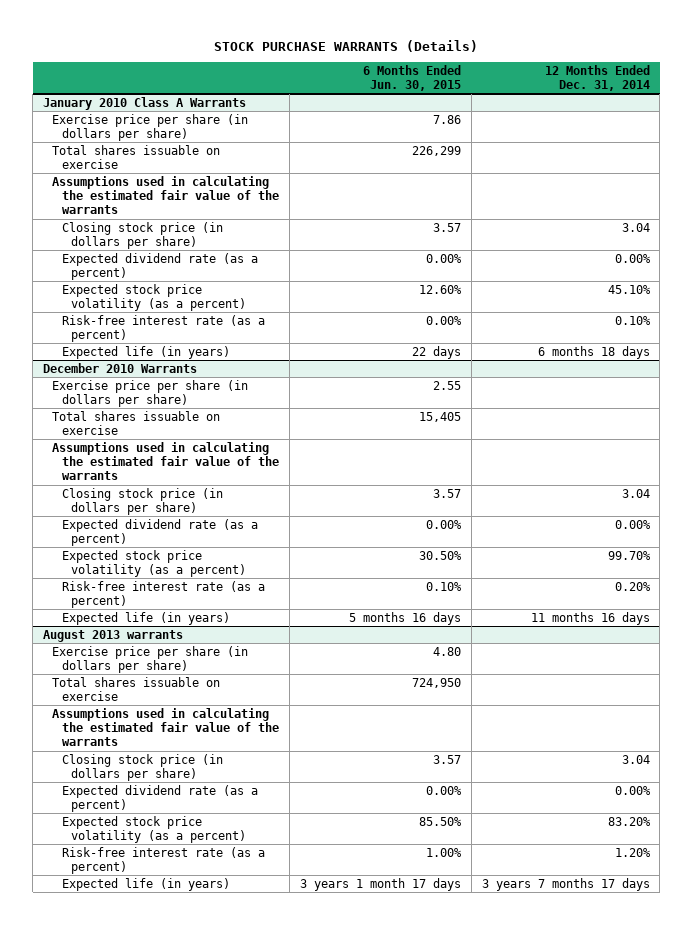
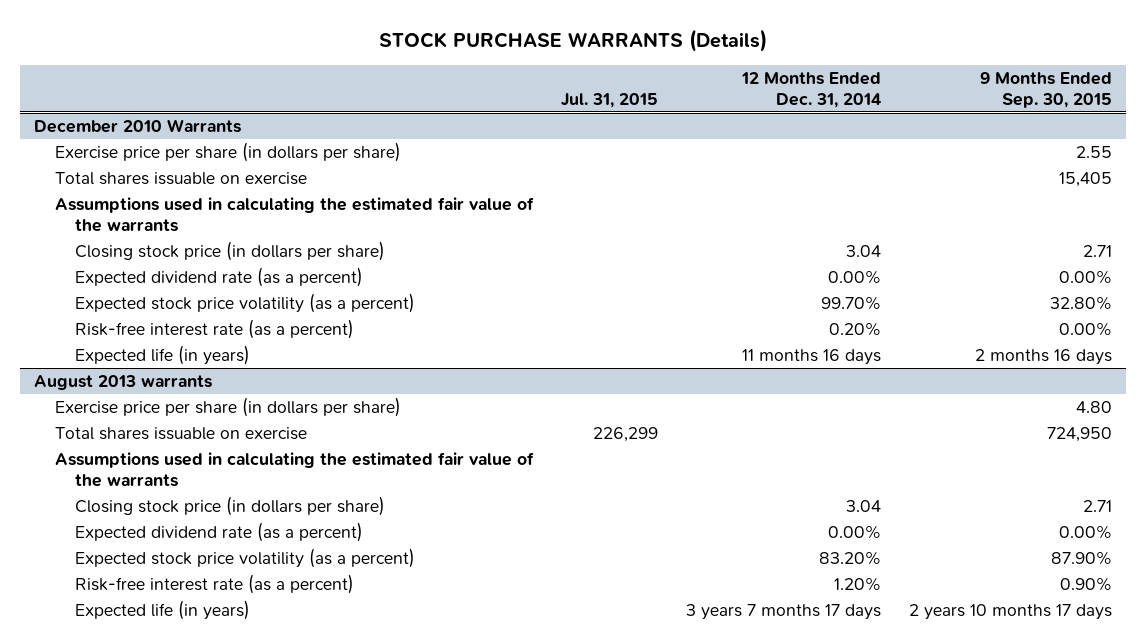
- | 6 Months Ended Jun. 30, 2015 | 12 Months Ended Dec. 31, 2014
+ | Jul. 31, 2015 | 12 Months Ended Dec. 31, 2014 | 9 Months Ended Sep. 30, 2015
- January 2010 Class A Warrants
- Exercise price per share (in dollars per share) | 7.86 |
- Total shares issuable on exercise | 226,299 |
- Assumptions used in calculating the estimated fair value of the warrants
- Closing stock price (in dollars per share) | 3.57 | 3.04
- Expected dividend rate (as a percent) | 0.00% | 0.00%
- Expected stock price volatility (as a percent) | 12.60% | 45.10%
- Risk-free interest rate (as a percent) | 0.00% | 0.10%
- Expected life (in years) | 22 days | 6 months 18 days

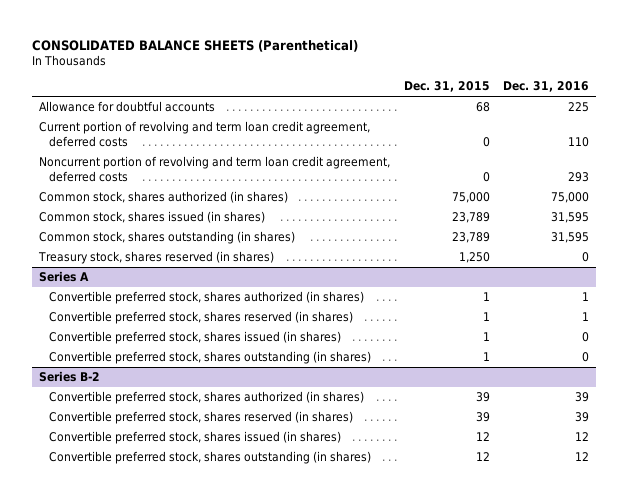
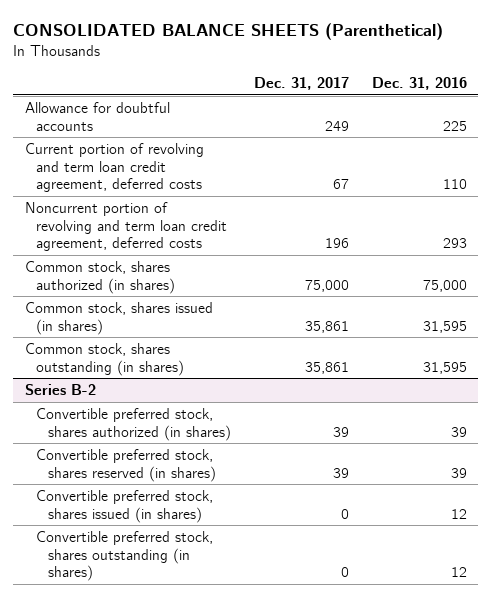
- | Dec. 31, 2015 | Dec. 31, 2016
+ | Dec. 31, 2017 | Dec. 31, 2016
- Treasury stock, shares reserved (in shares) | 1,250 | 0
- Series A
- Convertible preferred stock, shares authorized (in shares) | 1 | 1
- Convertible preferred stock, shares reserved (in shares) | 1 | 1
- Convertible preferred stock, shares issued (in shares) | 1 | 0
- Convertible preferred stock, shares outstanding (in shares) | 1 | 0

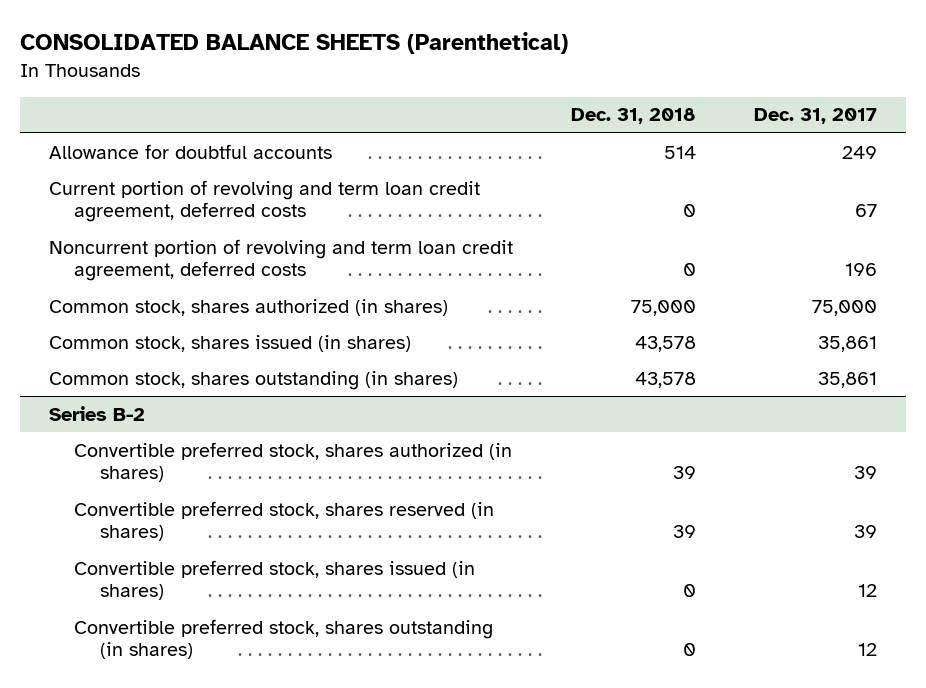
- | Dec. 31, 2017 | Dec. 31, 2016
+ | Dec. 31, 2018 | Dec. 31, 2017
@ Series B-2
- Convertible preferred stock, shares issued (in shares) | 0 | 12
- Convertible preferred stock, shares outstanding (in shares) | 0 | 12
+ Convertible preferred stock, shares issued (in shares) | 0 | 12
+ Convertible preferred stock, shares outstanding (in shares) | 0 | 12

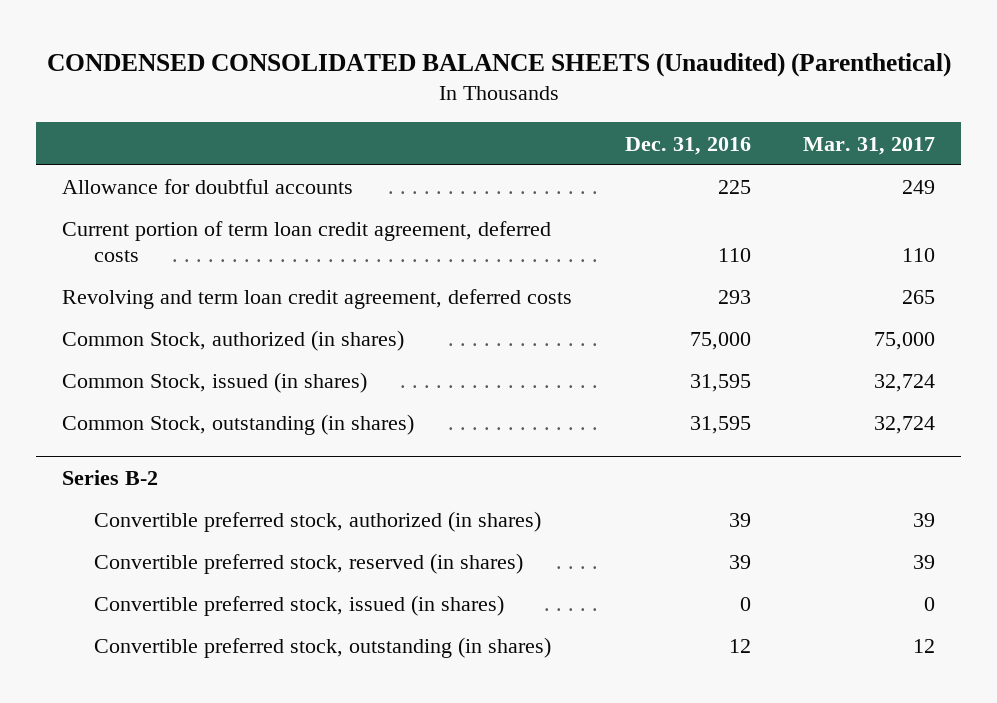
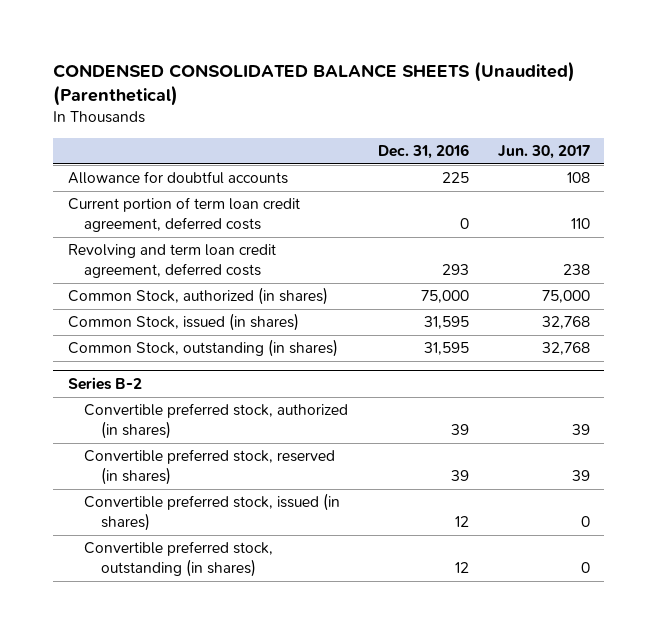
- | Dec. 31, 2016 | Mar. 31, 2017
+ | Dec. 31, 2016 | Jun. 30, 2017
- Current portion of term loan credit agreement, deferred costs | 110 | 110
+ Current portion of term loan credit agreement, deferred costs | 0 | 110
@ Series B-2
- Convertible preferred stock, issued (in shares) | 0 | 0
+ Convertible preferred stock, issued (in shares) | 12 | 0

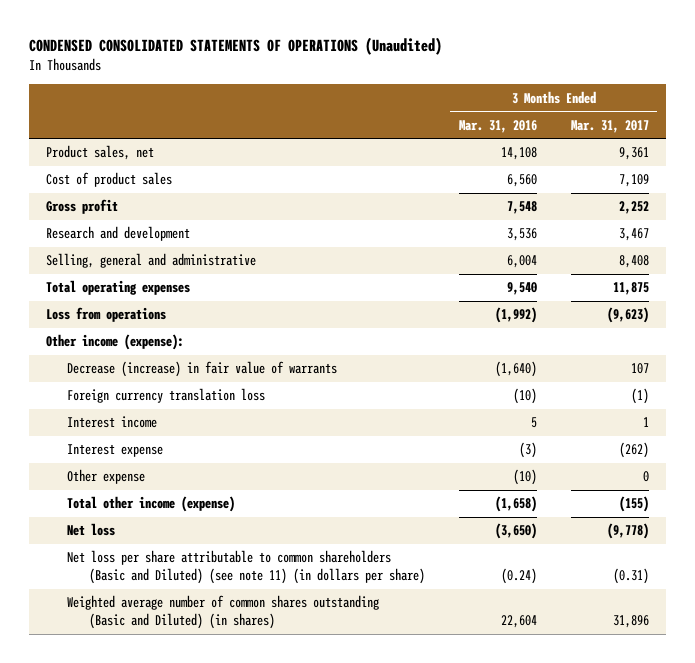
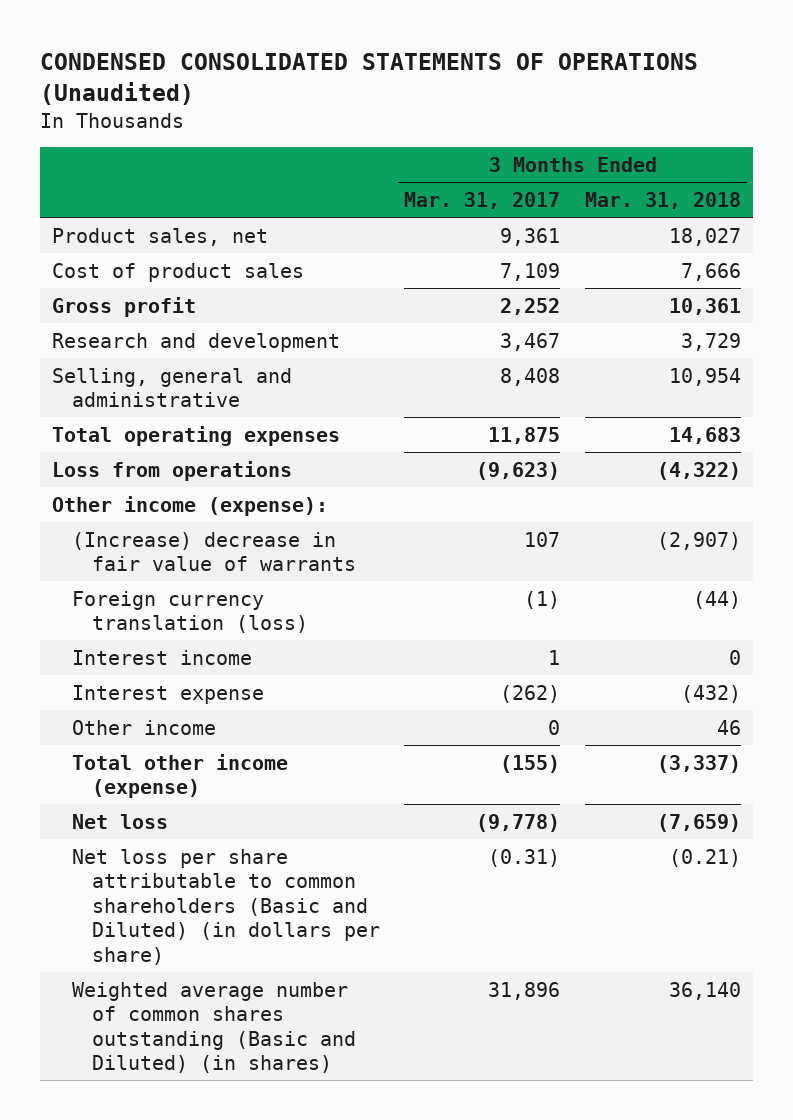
- | 3 Months Ended Mar. 31, 2016 | 3 Months Ended Mar. 31, 2017
+ | 3 Months Ended Mar. 31, 2017 | 3 Months Ended Mar. 31, 2018
- Decrease (increase) in fair value of warrants | (1,640) | 107
- Foreign currency translation loss | (10) | (1)
+ (Increase) decrease in fair value of warrants | 107 | (2,907)
+ Foreign currency translation (loss) | (1) | (44)
- Other expense | (10) | 0
+ Other income | 0 | 46
- Net loss per share attributable to common shareholders (Basic and Diluted) (see note 11) (in dollars per share) | (0.24) | (0.31)
+ Net loss per share attributable to common shareholders (Basic and Diluted) (in dollars per share) | (0.31) | (0.21)

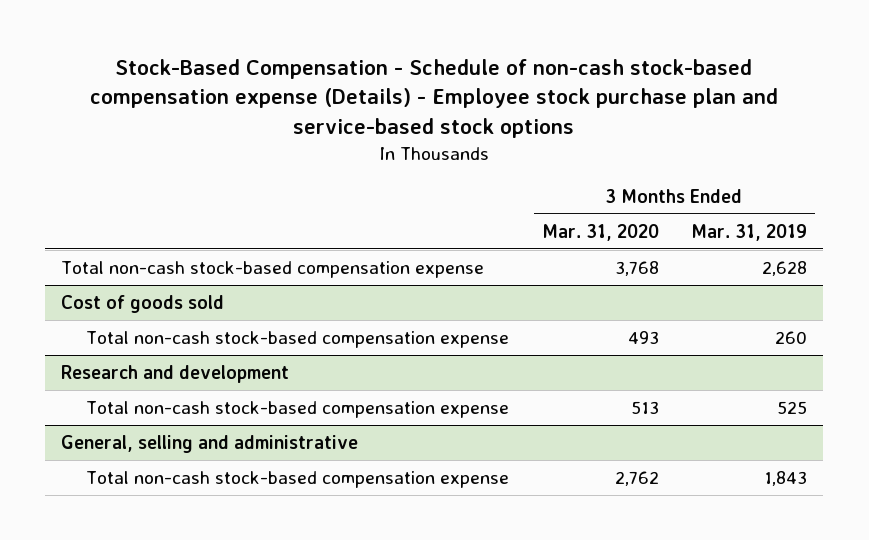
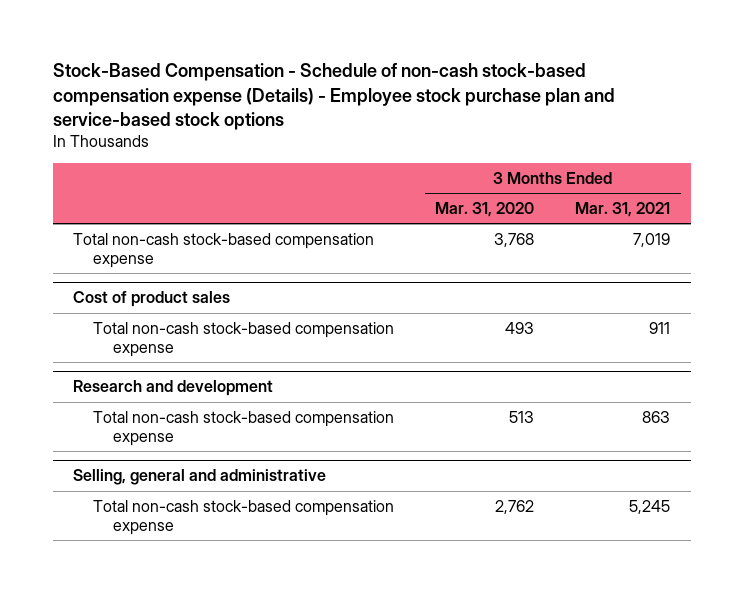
- | 3 Months Ended Mar. 31, 2020 | 3 Months Ended Mar. 31, 2019
+ | 3 Months Ended Mar. 31, 2020 | 3 Months Ended Mar. 31, 2021
- Cost of goods sold
+ Cost of product sales
- General, selling and administrative
+ Selling, general and administrative

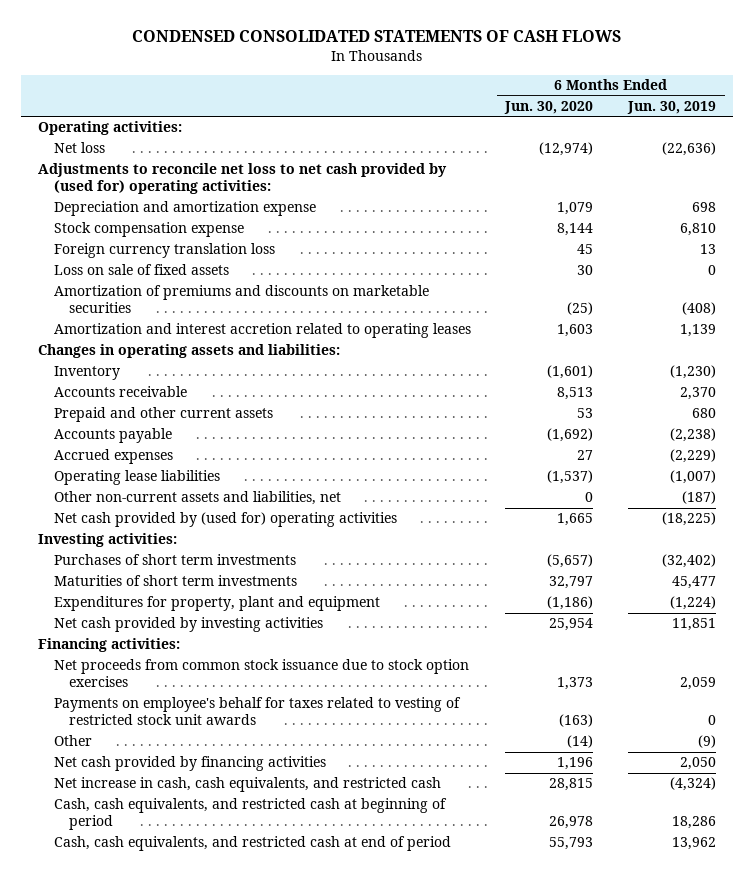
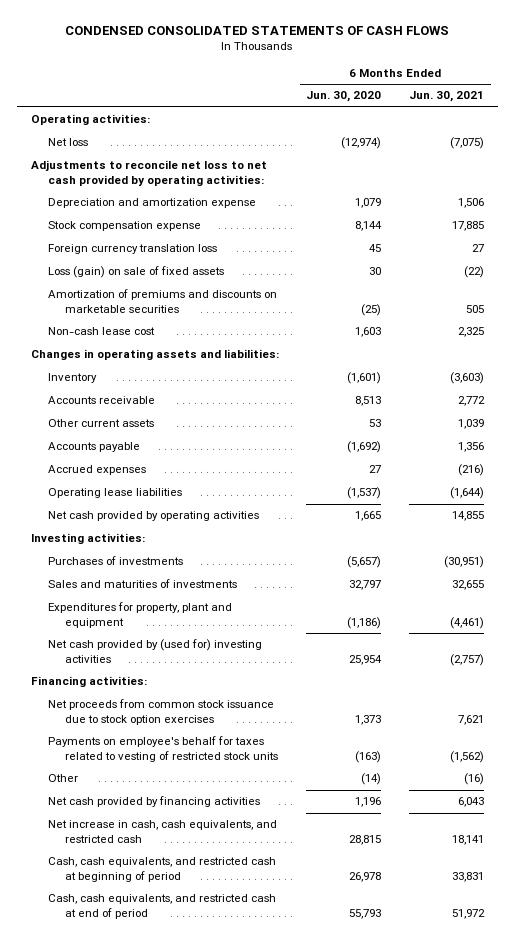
- | 6 Months Ended Jun. 30, 2020 | 6 Months Ended Jun. 30, 2019
+ | 6 Months Ended Jun. 30, 2020 | 6 Months Ended Jun. 30, 2021
- Adjustments to reconcile net loss to net cash provided by (used for) operating activities:
+ Adjustments to reconcile net loss to net cash provided by operating activities:
- Loss on sale of fixed assets | 30 | 0
+ Loss (gain) on sale of fixed assets | 30 | (22)
- Amortization and interest accretion related to operating leases | 1,603 | 1,139
+ Non-cash lease cost | 1,603 | 2,325
- Prepaid and other current assets | 53 | 680
+ Other current assets | 53 | 1,039
- Other non-current assets and liabilities, net | 0 | (187)
- Net cash provided by (used for) operating activities | 1,665 | (18,225)
+ Net cash provided by operating activities | 1,665 | 14,855
- Purchases of short term investments | (5,657) | (32,402)
- Maturities of short term investments | 32,797 | 45,477
+ Purchases of investments | (5,657) | (30,951)
+ Sales and maturities of investments | 32,797 | 32,655
- Net cash provided by investing activities | 25,954 | 11,851
+ Net cash provided by (used for) investing activities | 25,954 | (2,757)
- Payments on employee's behalf for taxes related to vesting of restricted stock unit awards | (163) | 0
+ Payments on employee's behalf for taxes related to vesting of restricted stock units | (163) | (1,562)

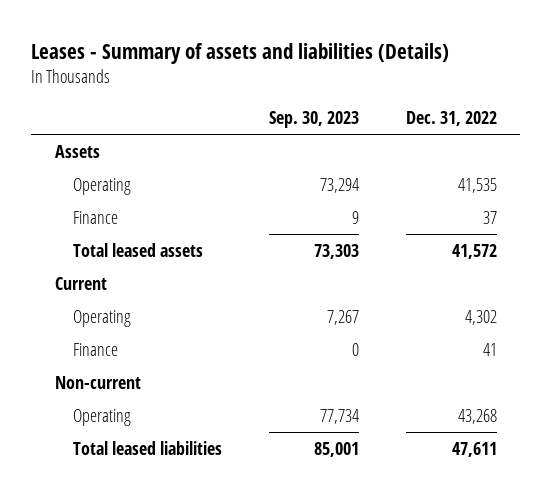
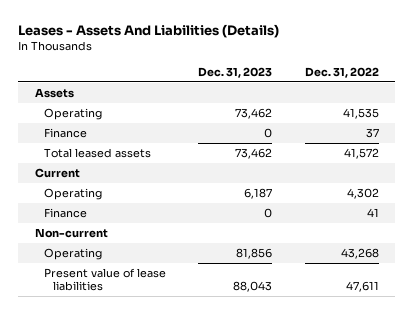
- Leases - Summary of assets and liabilities (Details)
+ Leases - Assets And Liabilities (Details)
- | Sep. 30, 2023 | Dec. 31, 2022
+ | Dec. 31, 2023 | Dec. 31, 2022
- Total leased liabilities | 85,001 | 47,611
+ Present value of lease liabilities | 88,043 | 47,611

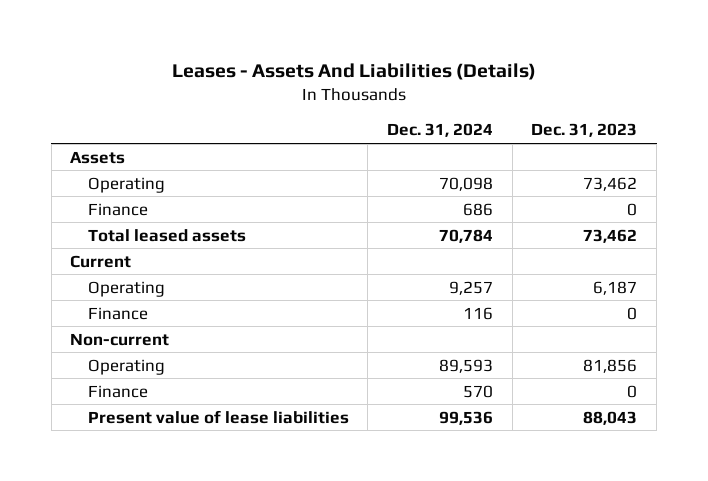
- | Dec. 31, 2023 | Dec. 31, 2022
+ | Dec. 31, 2024 | Dec. 31, 2023
+ Finance | 570 | 0

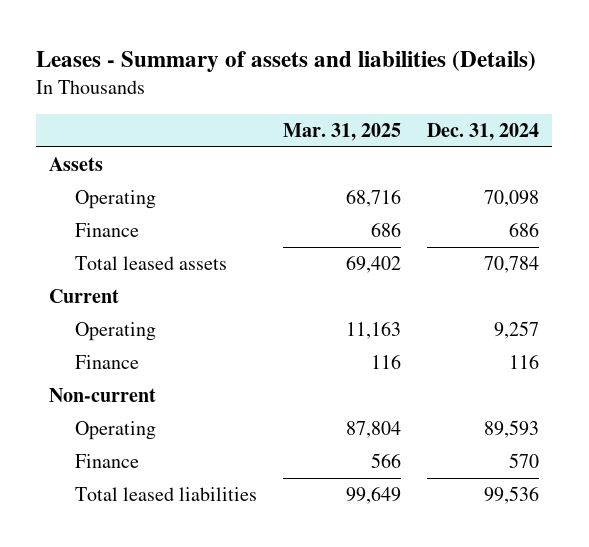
- Leases - Assets And Liabilities (Details)
+ Leases - Summary of assets and liabilities (Details)
- | Dec. 31, 2024 | Dec. 31, 2023
+ | Mar. 31, 2025 | Dec. 31, 2024
- Present value of lease liabilities | 99,536 | 88,043
+ Total leased liabilities | 99,649 | 99,536

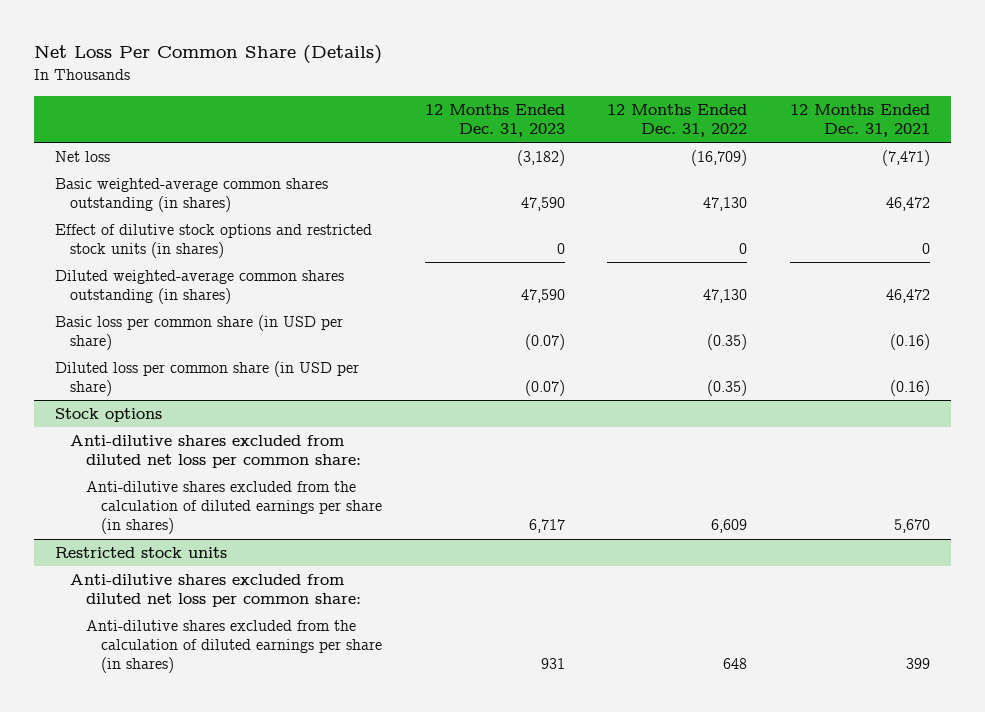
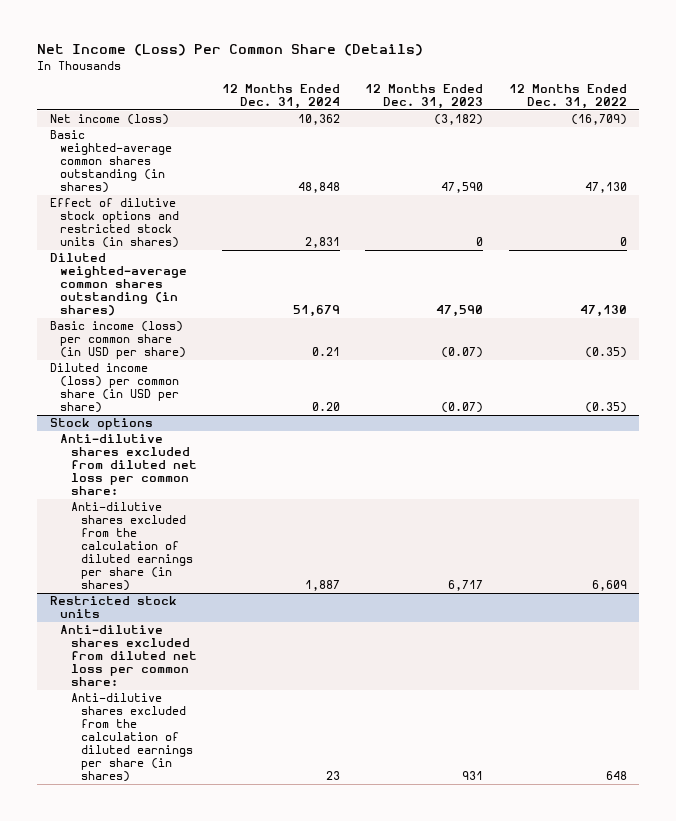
- Net Loss Per Common Share (Details)
+ Net Income (Loss) Per Common Share (Details)
- | 12 Months Ended Dec. 31, 2023 | 12 Months Ended Dec. 31, 2022 | 12 Months Ended Dec. 31, 2021
+ | 12 Months Ended Dec. 31, 2024 | 12 Months Ended Dec. 31, 2023 | 12 Months Ended Dec. 31, 2022
- Net loss | (3,182) | (16,709) | (7,471)
+ Net income (loss) | 10,362 | (3,182) | (16,709)
- Basic loss per common share (in USD per share) | (0.07) | (0.35) | (0.16)
- Diluted loss per common share (in USD per share) | (0.07) | (0.35) | (0.16)
+ Basic income (loss) per common share (in USD per share) | 0.21 | (0.07) | (0.35)
+ Diluted income (loss) per common share (in USD per share) | 0.20 | (0.07) | (0.35)

